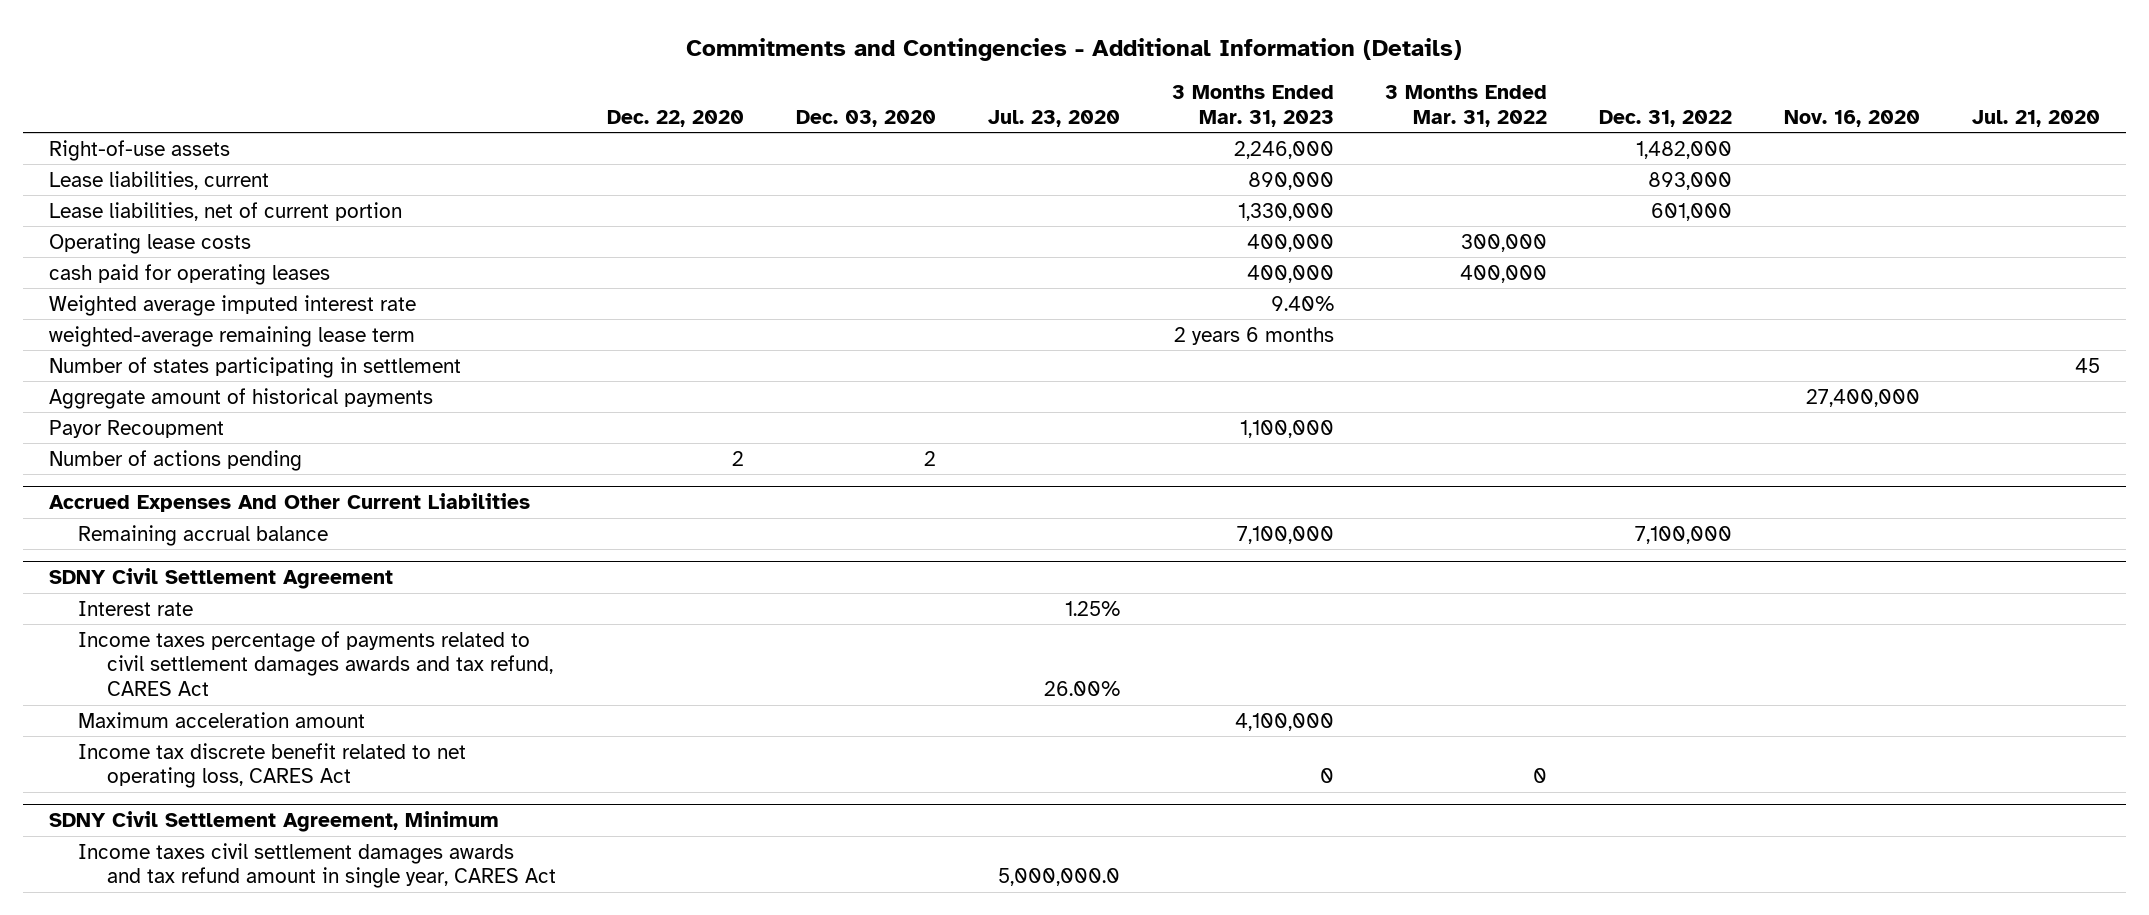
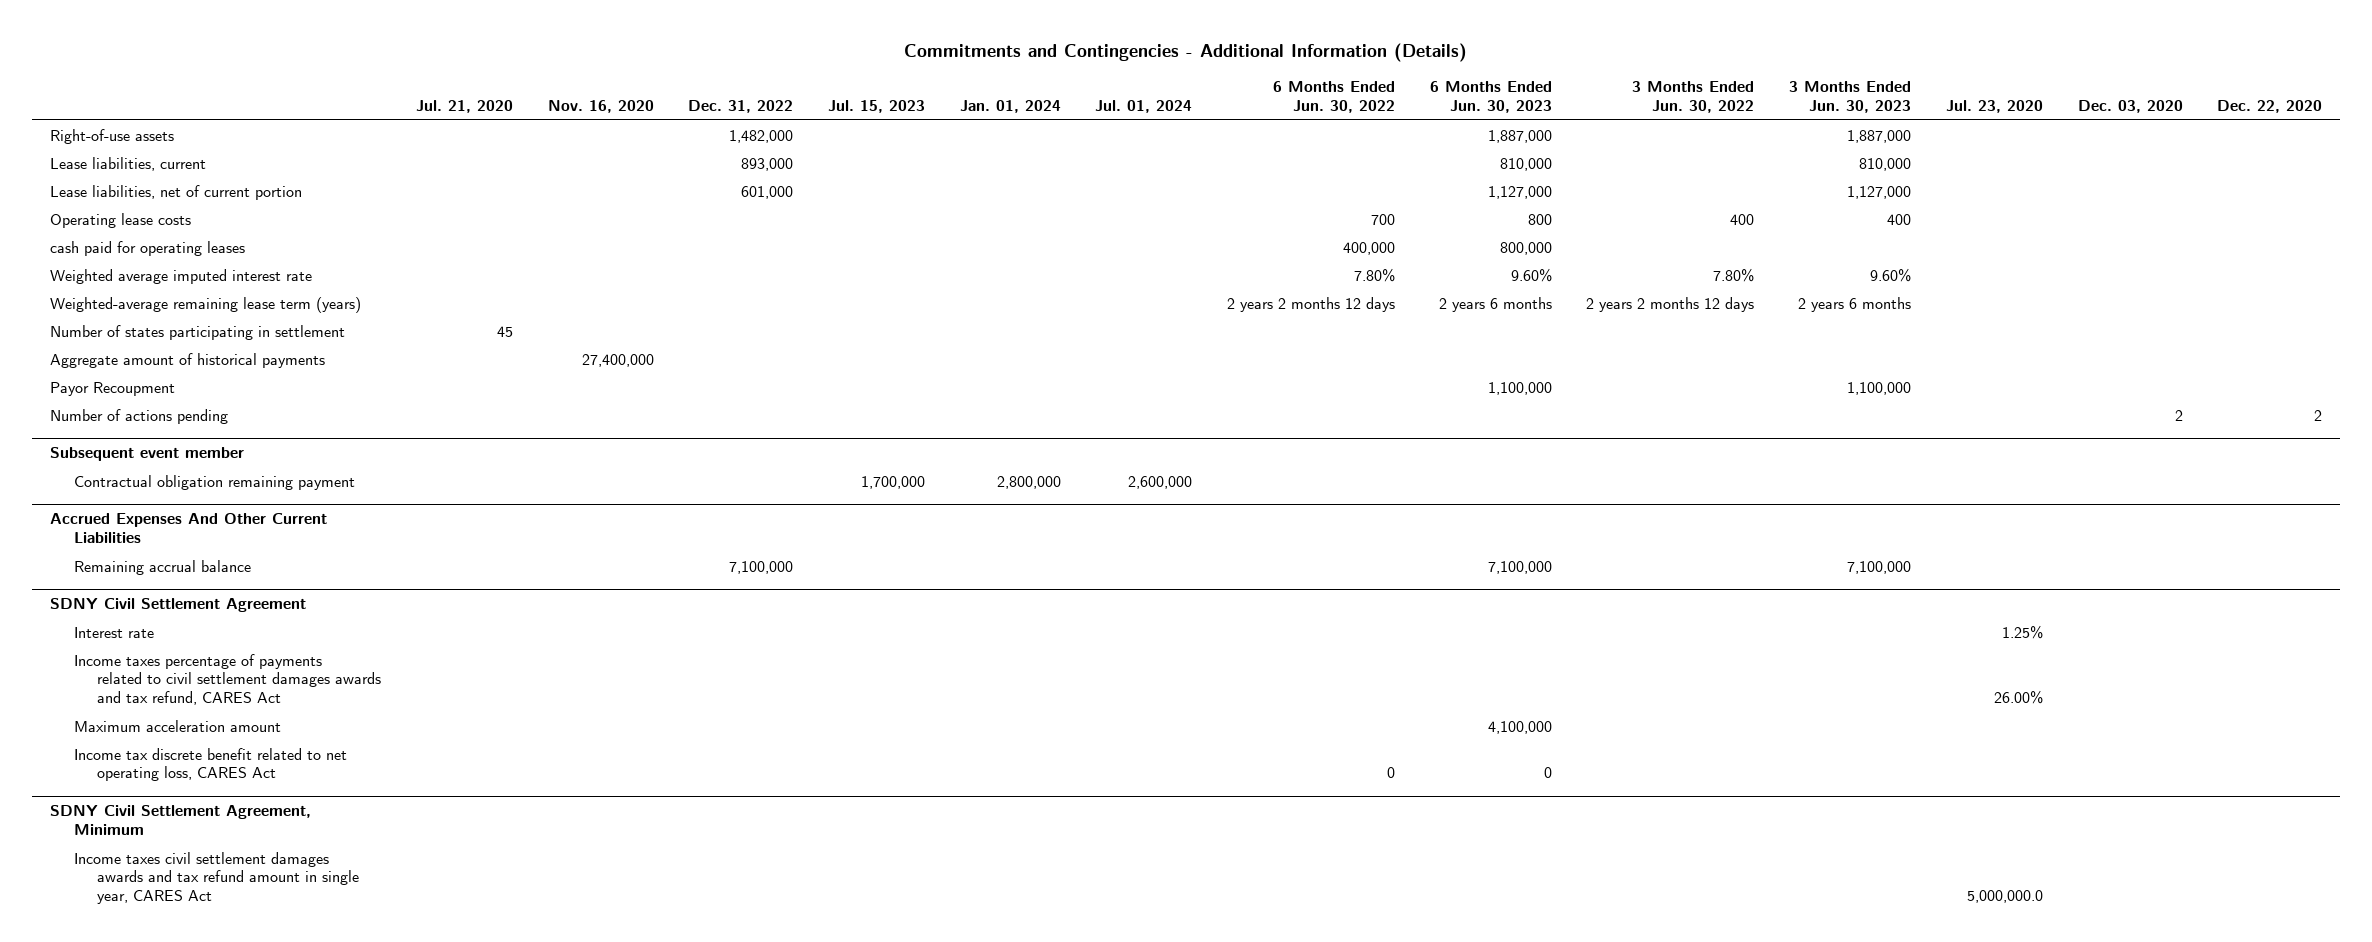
- | Dec. 22, 2020 | Dec. 03, 2020 | Jul. 23, 2020 | 3 Months Ended Mar. 31, 2023 | 3 Months Ended Mar. 31, 2022 | Dec. 31, 2022 | Nov. 16, 2020 | Jul. 21, 2020
+ | Jul. 21, 2020 | Nov. 16, 2020 | Dec. 31, 2022 | Jul. 15, 2023 | Jan. 01, 2024 | Jul. 01, 2024 | 6 Months Ended Jun. 30, 2022 | 6 Months Ended Jun. 30, 2023 | 3 Months Ended Jun. 30, 2022 | 3 Months Ended Jun. 30, 2023 | Jul. 23, 2020 | Dec. 03, 2020 | Dec. 22, 2020
- weighted-average remaining lease term | | | | 2 years 6 months | | | |
+ Weighted-average remaining lease term (years) | | | | | | | 2 years 2 months 12 days | 2 years 6 months | 2 years 2 months 12 days | 2 years 6 months | | |
+ Subsequent event member
+ Contractual obligation remaining payment | | | | 1,700,000 | 2,800,000 | 2,600,000 | | | | | | |

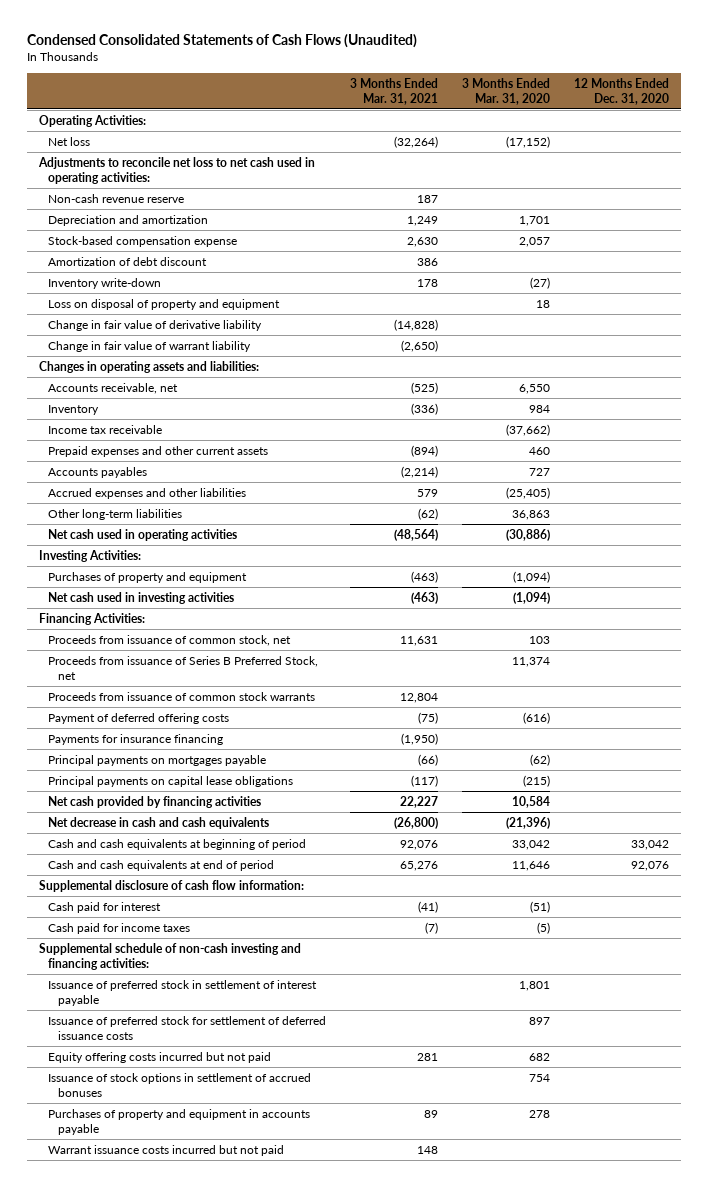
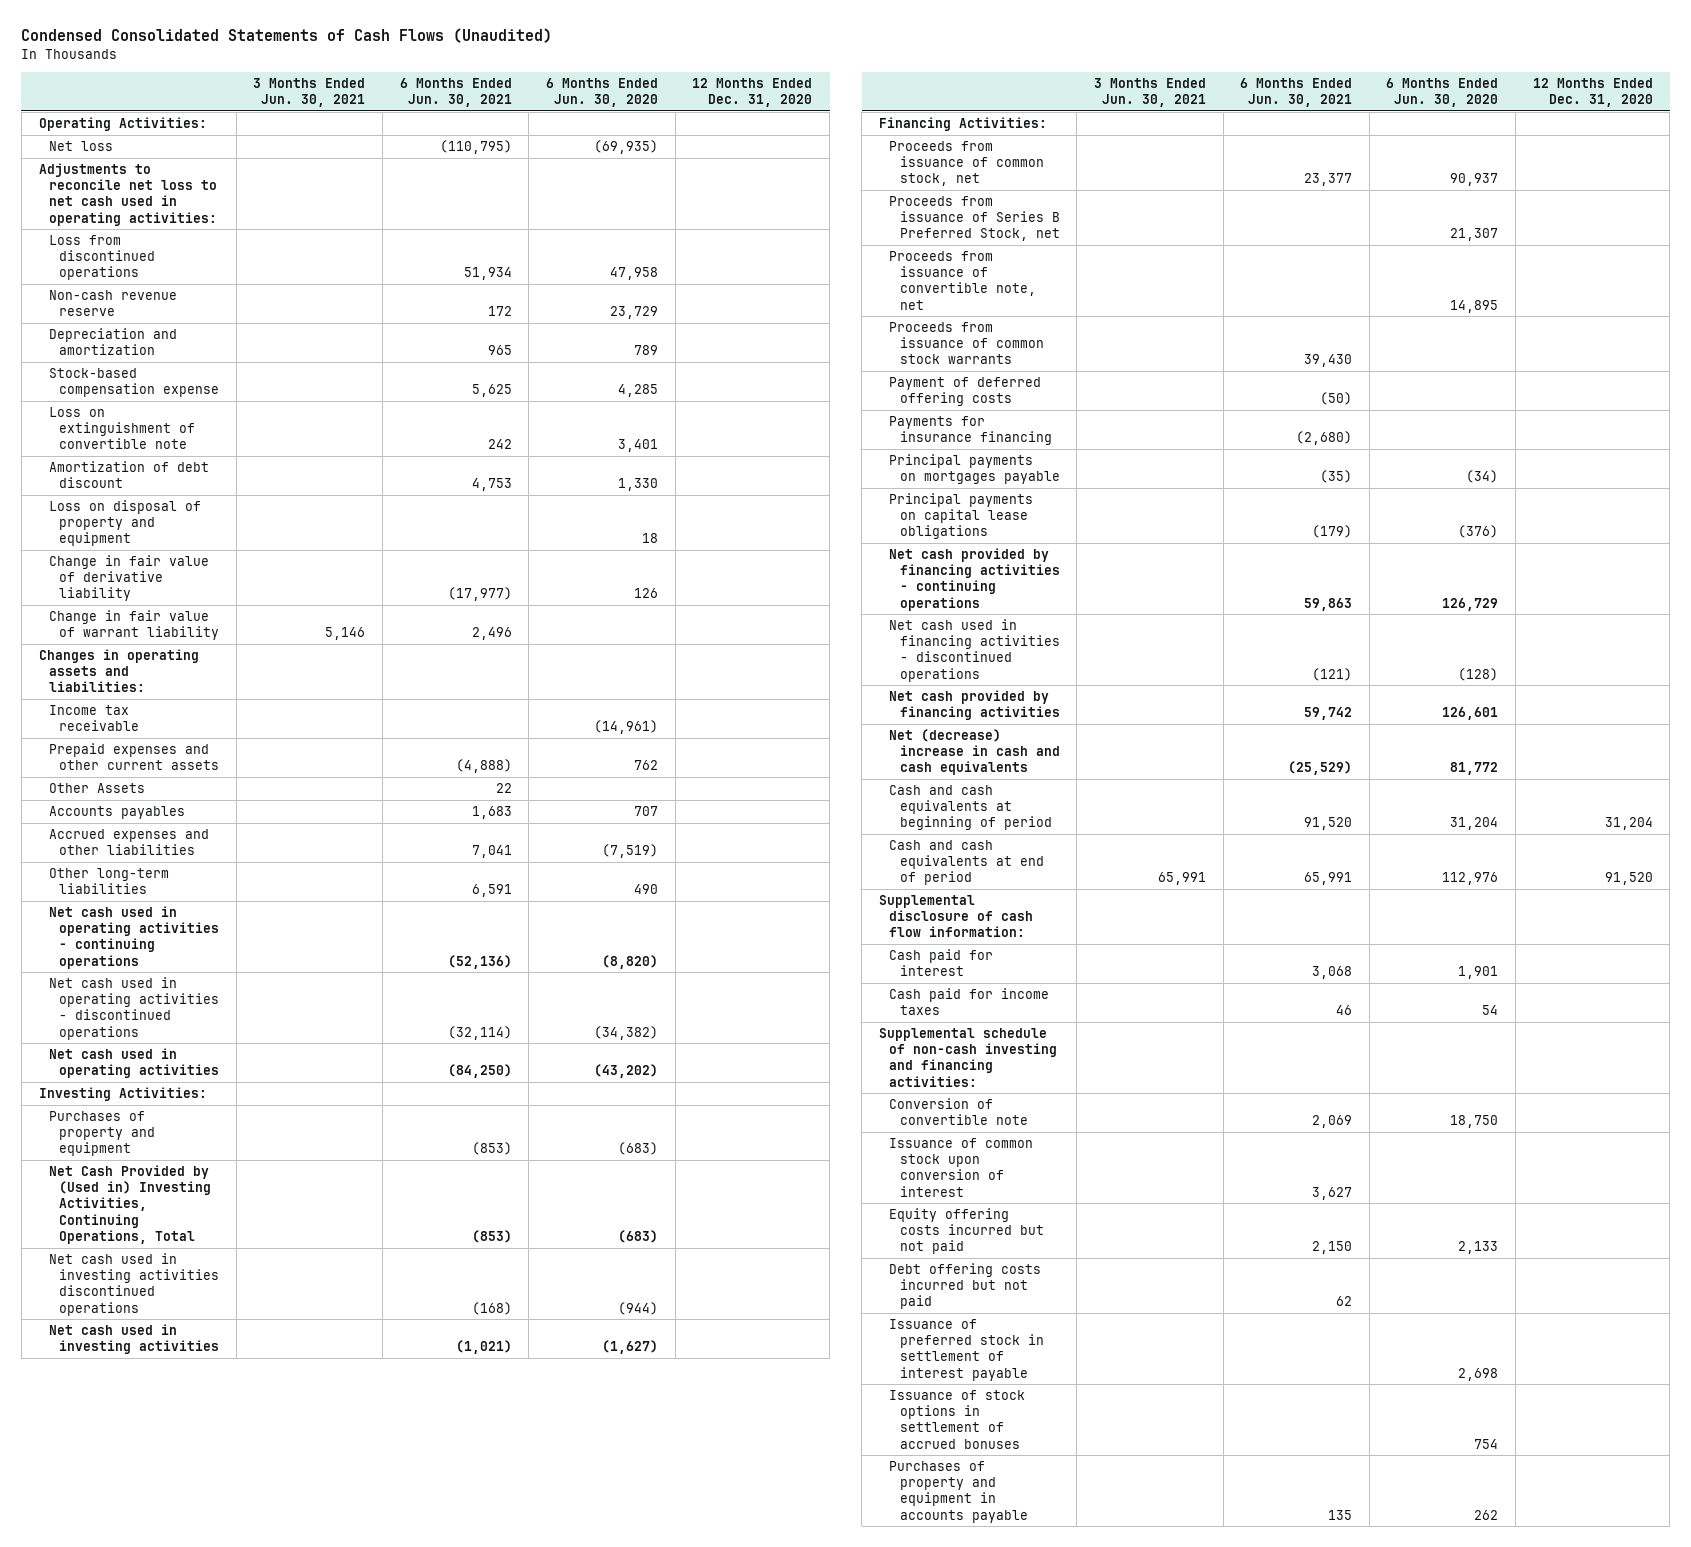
- | 3 Months Ended Mar. 31, 2021 | 3 Months Ended Mar. 31, 2020 | 12 Months Ended Dec. 31, 2020
+ | 3 Months Ended Jun. 30, 2021 | 6 Months Ended Jun. 30, 2021 | 6 Months Ended Jun. 30, 2020 | 12 Months Ended Dec. 31, 2020
+ Loss from discontinued operations | | 51,934 | 47,958 |
+ Loss on extinguishment of convertible note | | 242 | 3,401 |
- Inventory write-down | 178 | (27) |
- Accounts receivable, net | (525) | 6,550 |
- Inventory | (336) | 984 |
+ Other Assets | | 22 | |
+ Net cash used in operating activities - continuing operations | | (52,136) | (8,820) |
+ Net cash used in operating activities - discontinued operations | | (32,114) | (34,382) |
+ Net Cash Provided by (Used in) Investing Activities, Continuing Operations, Total | | (853) | (683) |
+ Net cash used in investing activities discontinued operations | | (168) | (944) |
+ Proceeds from issuance of convertible note, net | | | 14,895 |
+ Net cash provided by financing activities - continuing operations | | 59,863 | 126,729 |
+ Net cash used in financing activities - discontinued operations | | (121) | (128) |
- Net decrease in cash and cash equivalents | (26,800) | (21,396) |
- Cash and cash equivalents at beginning of period | 92,076 | 33,042 | 33,042
- Cash and cash equivalents at end of period | 65,276 | 11,646 | 92,076
+ Net (decrease) increase in cash and cash equivalents | | (25,529) | 81,772 |
+ Cash and cash equivalents at beginning of period | | 91,520 | 31,204 | 31,204
+ Cash and cash equivalents at end of period | 65,991 | 65,991 | 112,976 | 91,520
- Issuance of preferred stock for settlement of deferred issuance costs | | 897 |
+ Conversion of convertible note | | 2,069 | 18,750 |
+ Issuance of common stock upon conversion of interest | | 3,627 | |
+ Debt offering costs incurred but not paid | | 62 | |
moved down: Issuance of preferred stock in settlement of interest payable | | | 2,698 |
- Warrant issuance costs incurred but not paid | 148 | |

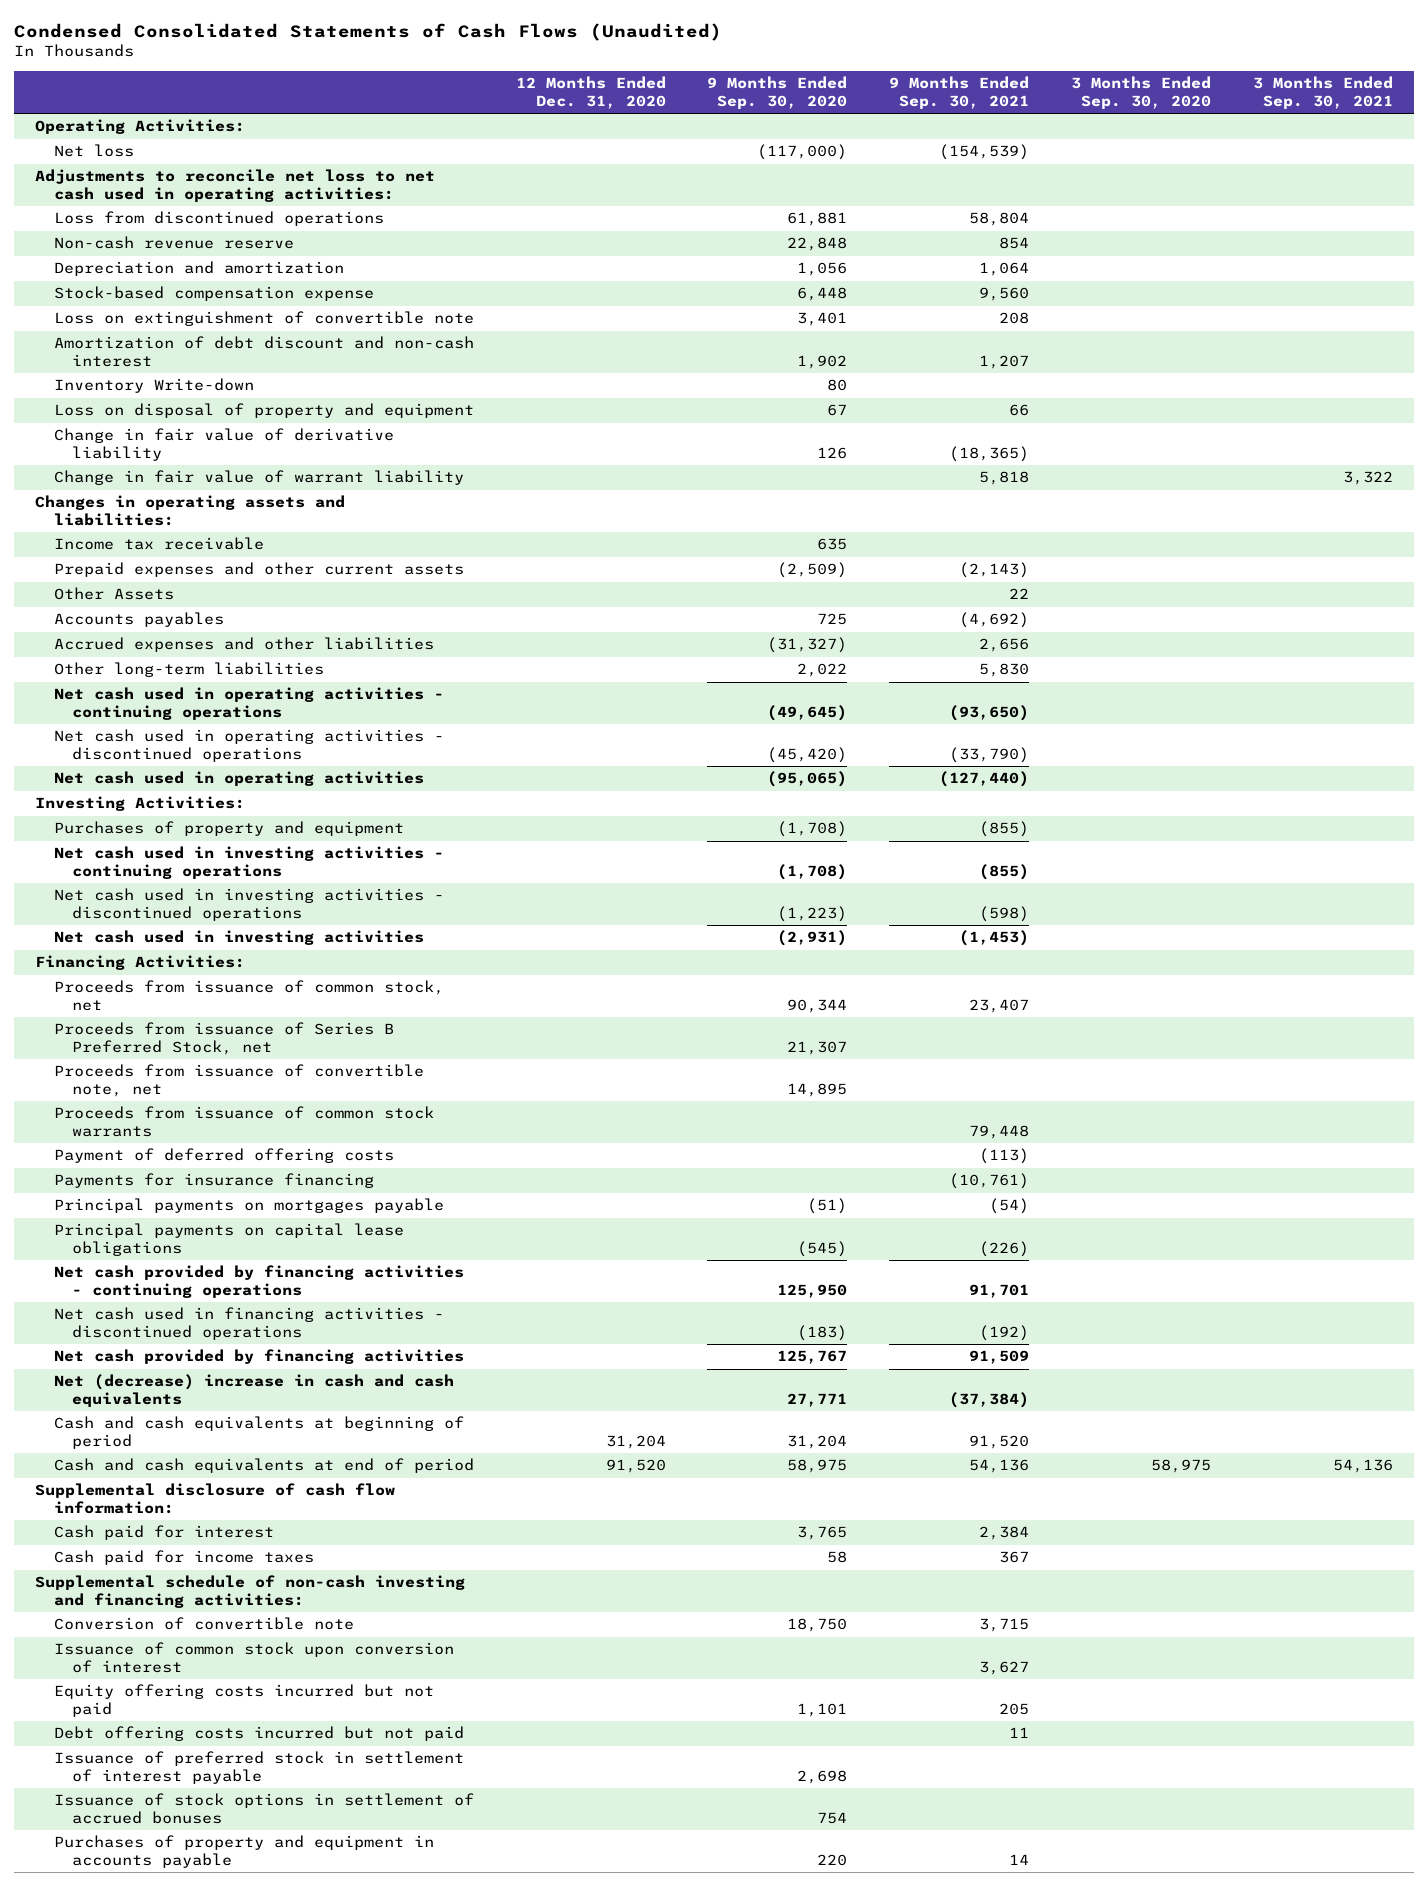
- | 3 Months Ended Jun. 30, 2021 | 6 Months Ended Jun. 30, 2021 | 6 Months Ended Jun. 30, 2020 | 12 Months Ended Dec. 31, 2020
+ | 12 Months Ended Dec. 31, 2020 | 9 Months Ended Sep. 30, 2020 | 9 Months Ended Sep. 30, 2021 | 3 Months Ended Sep. 30, 2020 | 3 Months Ended Sep. 30, 2021
- Amortization of debt discount | | 4,753 | 1,330 |
+ Amortization of debt discount and non-cash interest | | 1,902 | 1,207 | |
+ Inventory Write-down | | 80 | | |
- Net Cash Provided by (Used in) Investing Activities, Continuing Operations, Total | | (853) | (683) |
- Net cash used in investing activities discontinued operations | | (168) | (944) |
+ Net cash used in investing activities - continuing operations | | (1,708) | (855) | |
+ Net cash used in investing activities - discontinued operations | | (1,223) | (598) | |

